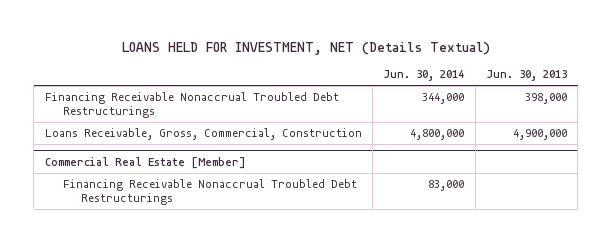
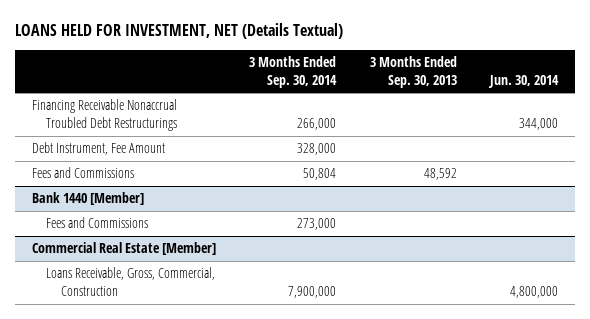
- | Jun. 30, 2014 | Jun. 30, 2013
+ | 3 Months Ended Sep. 30, 2014 | 3 Months Ended Sep. 30, 2013 | Jun. 30, 2014
- Loans Receivable, Gross, Commercial, Construction | 4,800,000 | 4,900,000
+ Debt Instrument, Fee Amount | 328,000 | |
+ Fees and Commissions | 50,804 | 48,592 |
+ Bank 1440 [Member]
+ Fees and Commissions | 273,000 | |
@ Commercial Real Estate [Member]
- Financing Receivable Nonaccrual Troubled Debt Restructurings | 83,000 |
+ Loans Receivable, Gross, Commercial, Construction | 7,900,000 | | 4,800,000

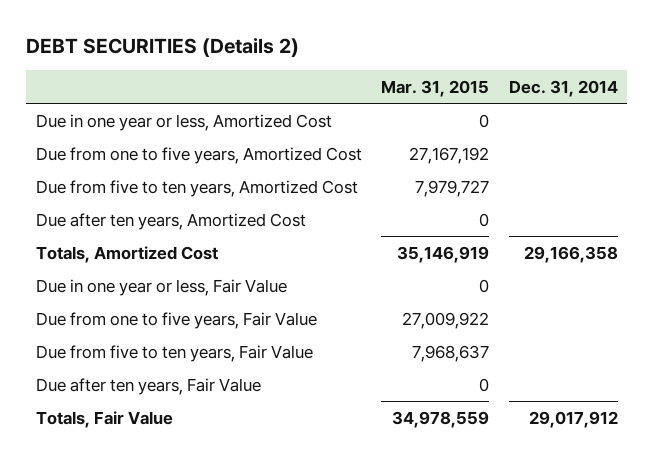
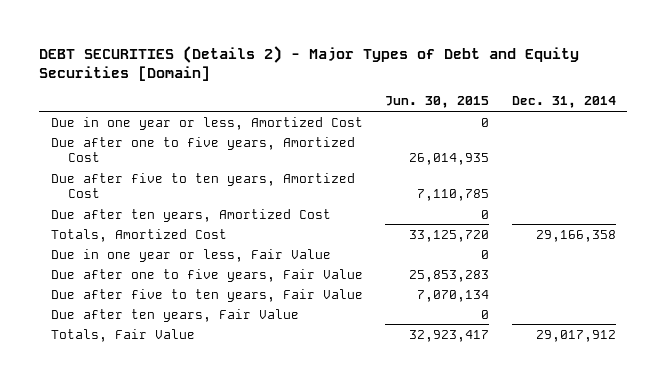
- DEBT SECURITIES (Details 2)
+ DEBT SECURITIES (Details 2) - Major Types of Debt and Equity Securities [Domain]
- | Mar. 31, 2015 | Dec. 31, 2014
+ | Jun. 30, 2015 | Dec. 31, 2014
- Due from one to five years, Amortized Cost | 27,167,192 |
- Due from five to ten years, Amortized Cost | 7,979,727 |
+ Due after one to five years, Amortized Cost | 26,014,935 |
+ Due after five to ten years, Amortized Cost | 7,110,785 |
- Due from one to five years, Fair Value | 27,009,922 |
- Due from five to ten years, Fair Value | 7,968,637 |
+ Due after one to five years, Fair Value | 25,853,283 |
+ Due after five to ten years, Fair Value | 7,070,134 |

